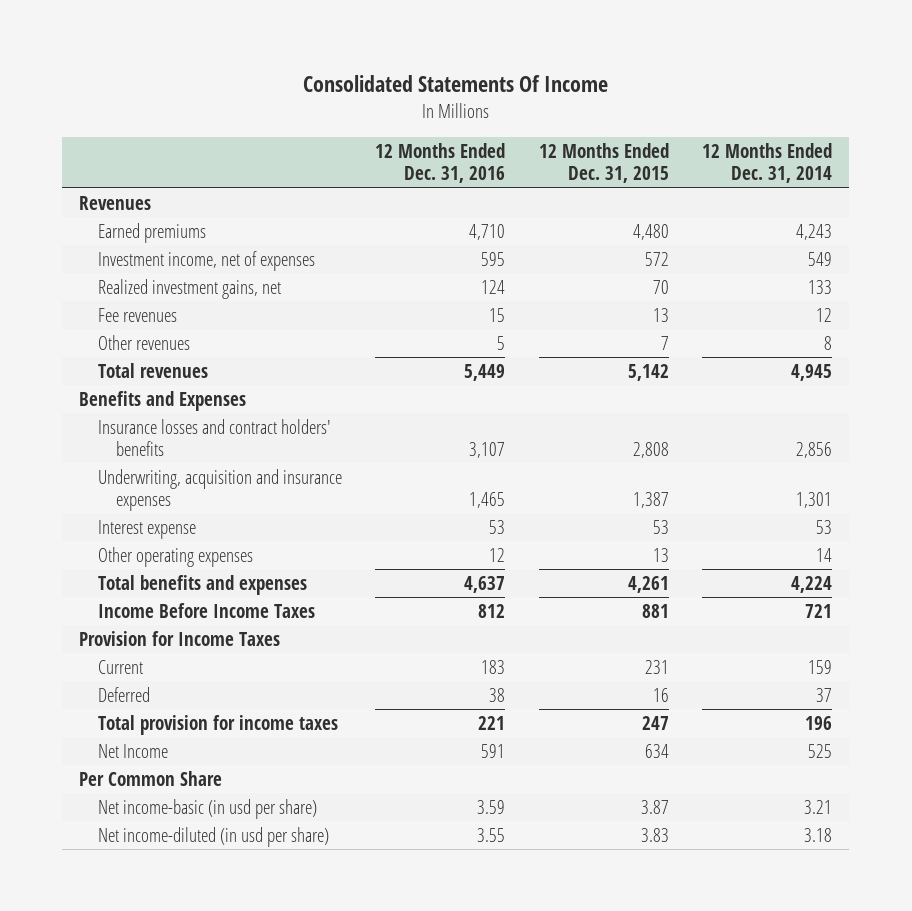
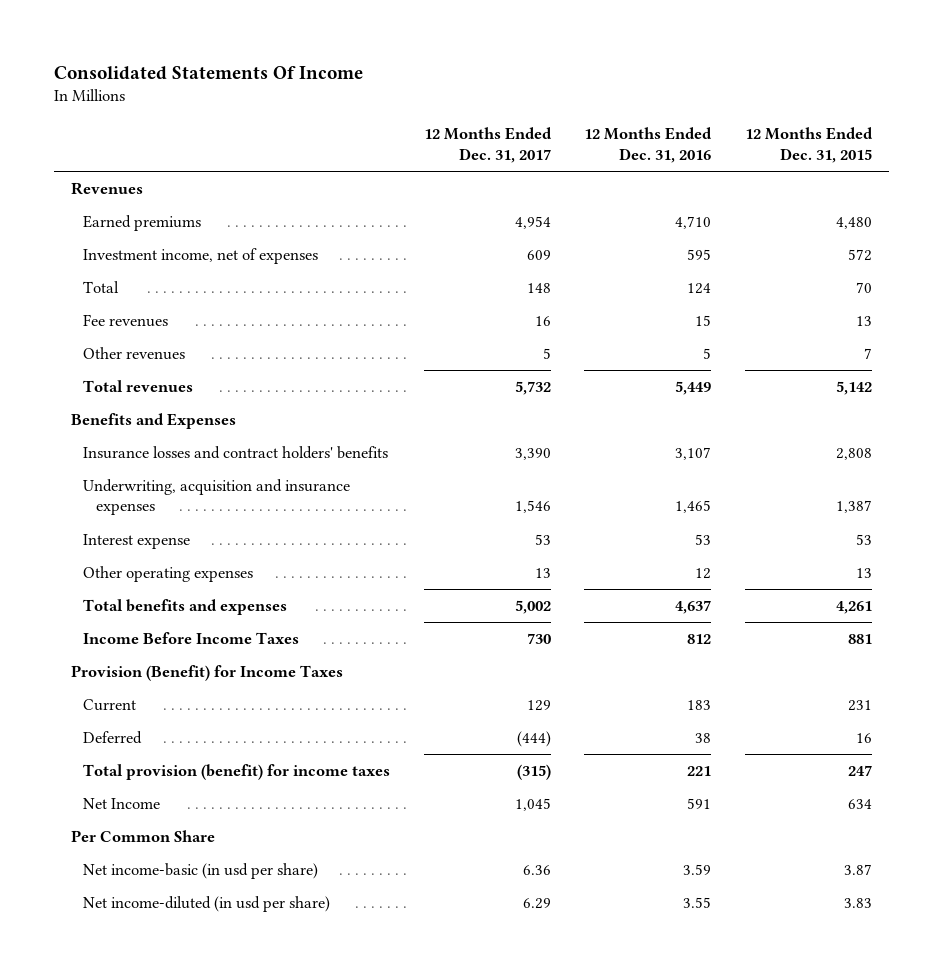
- | 12 Months Ended Dec. 31, 2016 | 12 Months Ended Dec. 31, 2015 | 12 Months Ended Dec. 31, 2014
+ | 12 Months Ended Dec. 31, 2017 | 12 Months Ended Dec. 31, 2016 | 12 Months Ended Dec. 31, 2015
- Realized investment gains, net | 124 | 70 | 133
+ Total | 148 | 124 | 70
- Provision for Income Taxes
+ Provision (Benefit) for Income Taxes
- Total provision for income taxes | 221 | 247 | 196
+ Total provision (benefit) for income taxes | (315) | 221 | 247

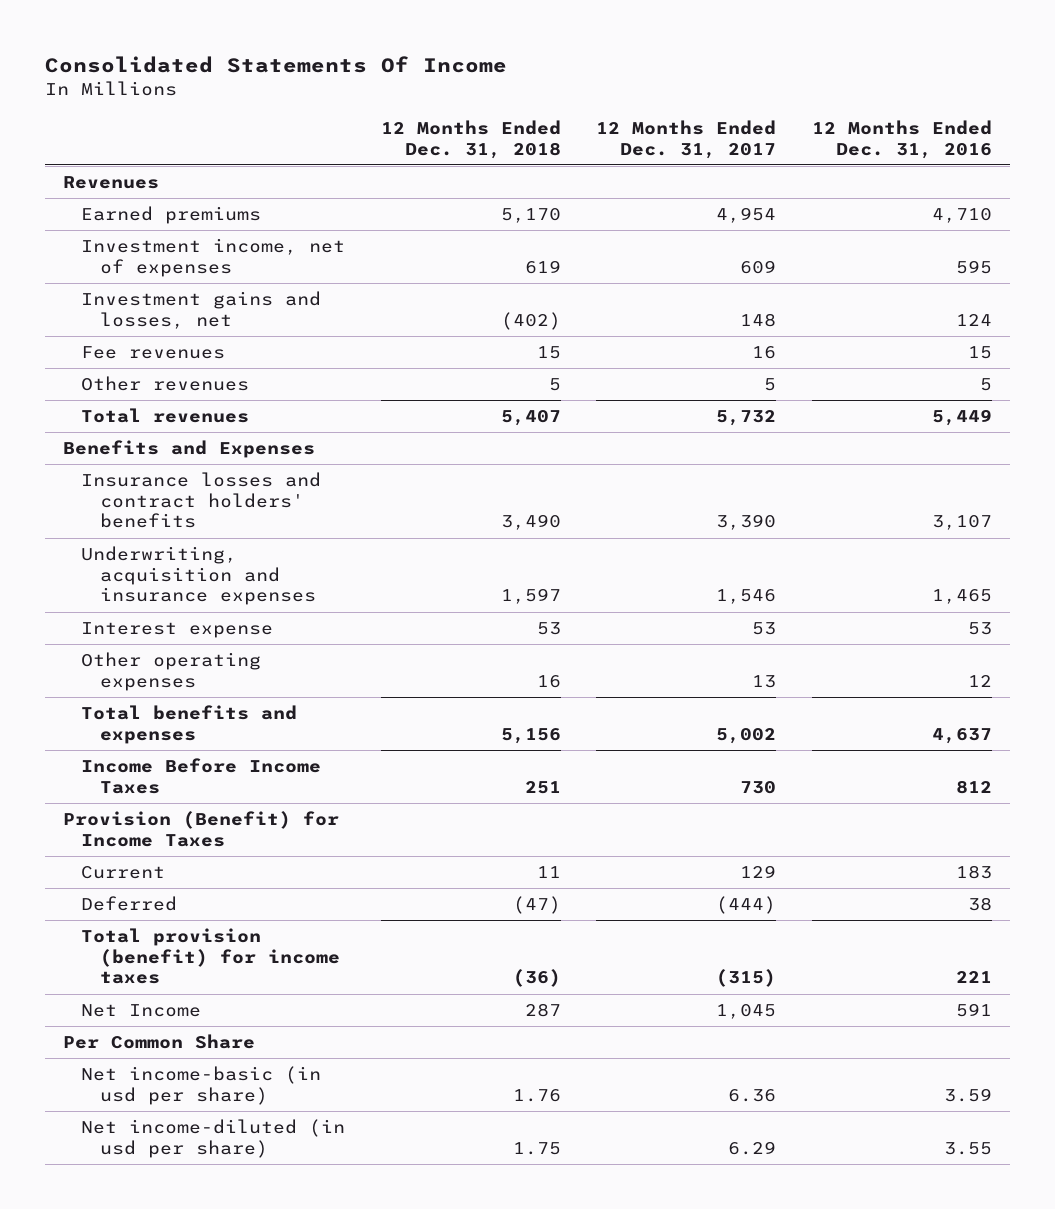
- | 12 Months Ended Dec. 31, 2017 | 12 Months Ended Dec. 31, 2016 | 12 Months Ended Dec. 31, 2015
+ | 12 Months Ended Dec. 31, 2018 | 12 Months Ended Dec. 31, 2017 | 12 Months Ended Dec. 31, 2016
- Total | 148 | 124 | 70
+ Investment gains and losses, net | (402) | 148 | 124

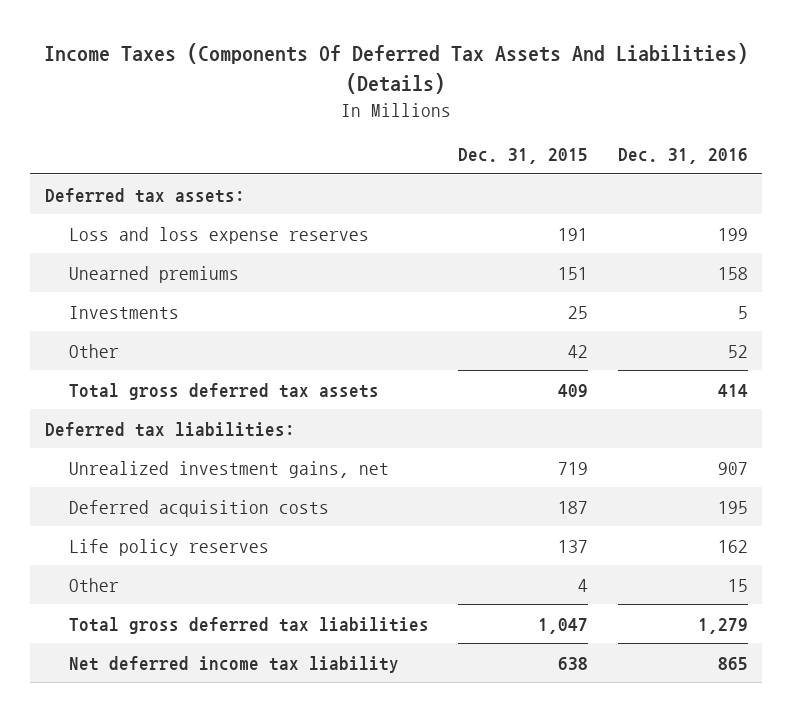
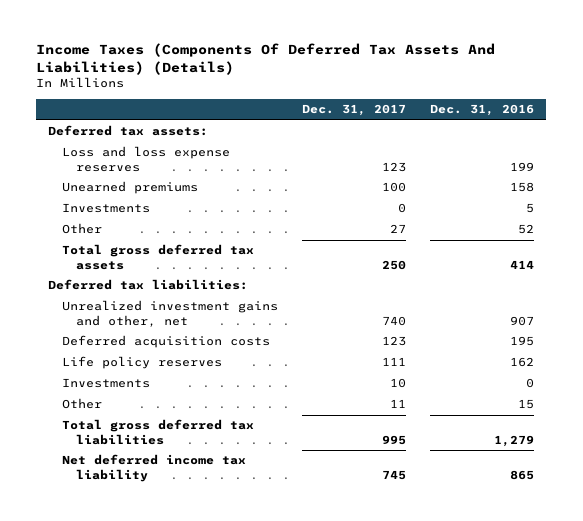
- | Dec. 31, 2015 | Dec. 31, 2016
+ | Dec. 31, 2017 | Dec. 31, 2016
- Unrealized investment gains, net | 719 | 907
+ Unrealized investment gains and other, net | 740 | 907
+ Investments | 10 | 0

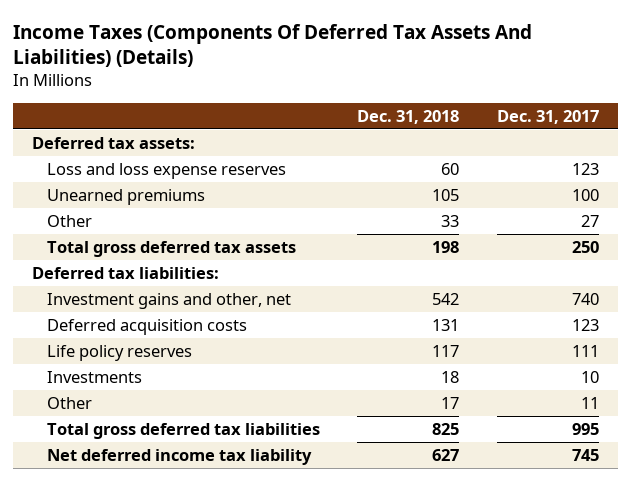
- | Dec. 31, 2017 | Dec. 31, 2016
+ | Dec. 31, 2018 | Dec. 31, 2017
- Investments | 0 | 5
- Unrealized investment gains and other, net | 740 | 907
+ Investment gains and other, net | 542 | 740

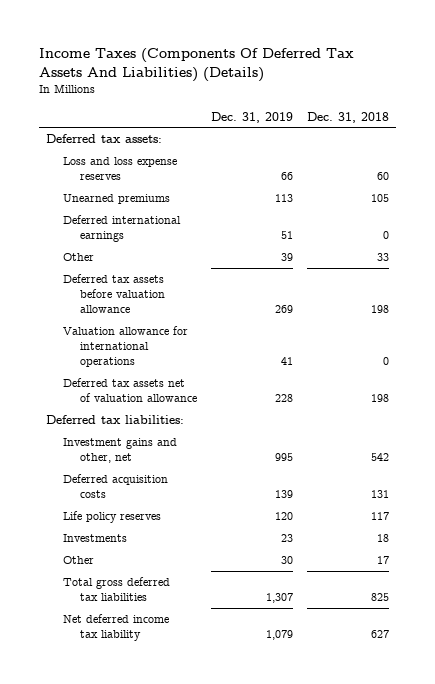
- | Dec. 31, 2018 | Dec. 31, 2017
+ | Dec. 31, 2019 | Dec. 31, 2018
+ Deferred international earnings | 51 | 0
- Total gross deferred tax assets | 198 | 250
+ Deferred tax assets before valuation allowance | 269 | 198
+ Valuation allowance for international operations | 41 | 0
+ Deferred tax assets net of valuation allowance | 228 | 198

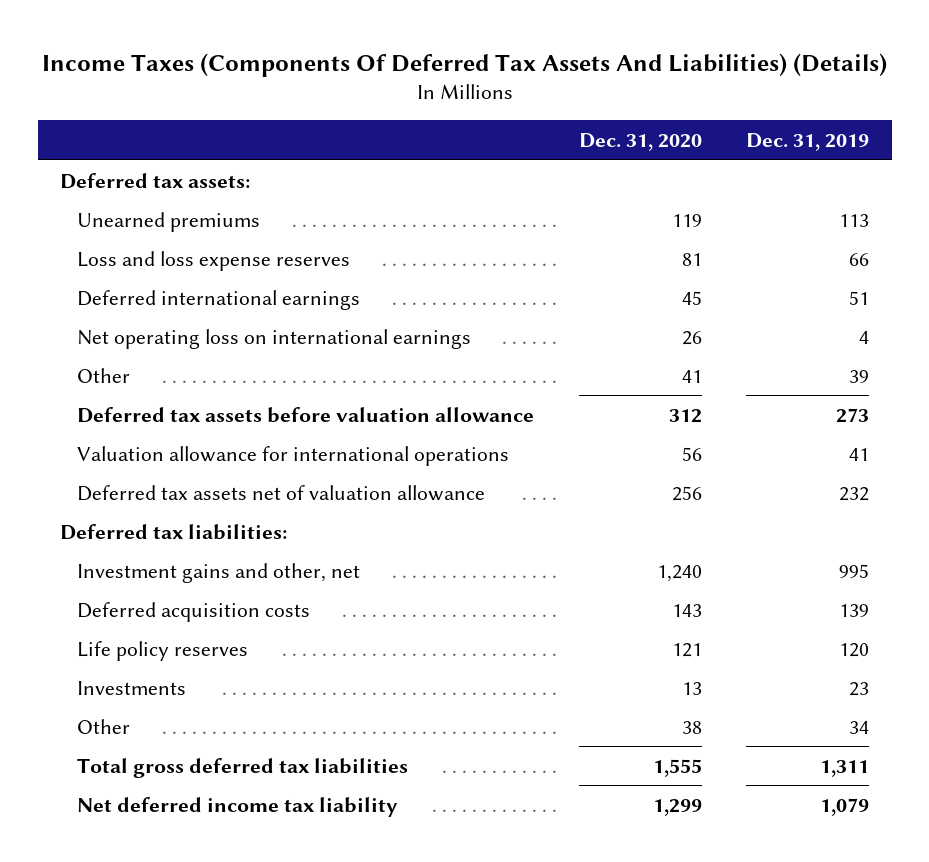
- | Dec. 31, 2019 | Dec. 31, 2018
+ | Dec. 31, 2020 | Dec. 31, 2019
moved down: Loss and loss expense reserves | 81 | 66
+ Net operating loss on international earnings | 26 | 4
- Deferred tax assets before valuation allowance | 269 | 198
+ Deferred tax assets before valuation allowance | 312 | 273
- Deferred tax assets net of valuation allowance | 228 | 198
+ Deferred tax assets net of valuation allowance | 256 | 232
- Other | 30 | 17
- Total gross deferred tax liabilities | 1,307 | 825
+ Other | 38 | 34
+ Total gross deferred tax liabilities | 1,555 | 1,311

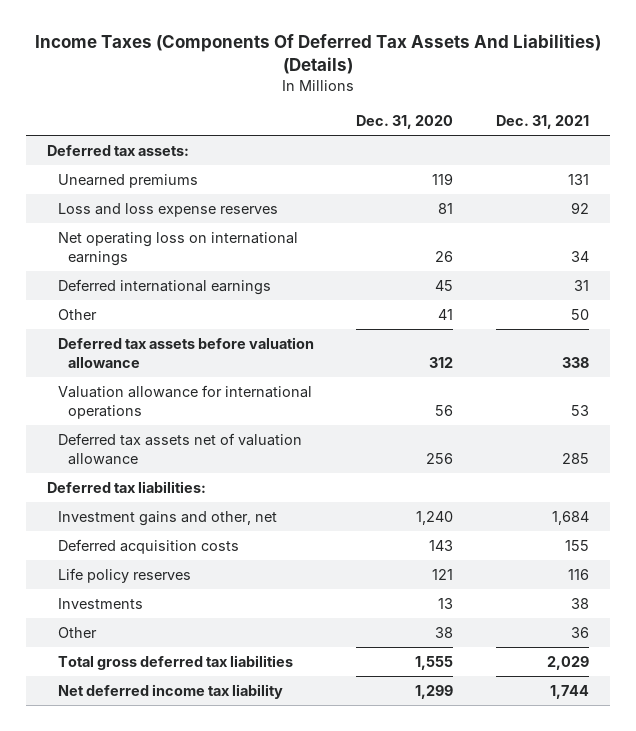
- | Dec. 31, 2020 | Dec. 31, 2019
+ | Dec. 31, 2020 | Dec. 31, 2021
moved down: Deferred international earnings | 45 | 31

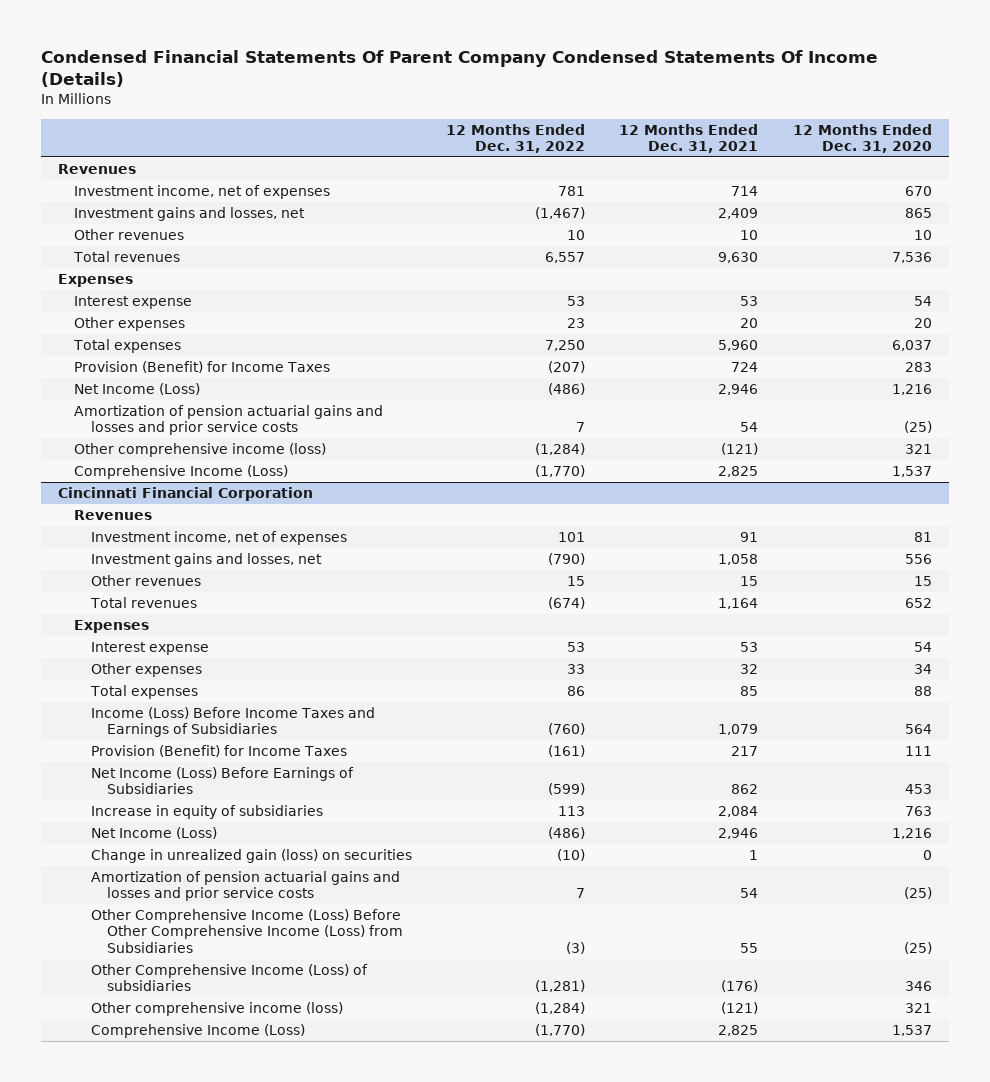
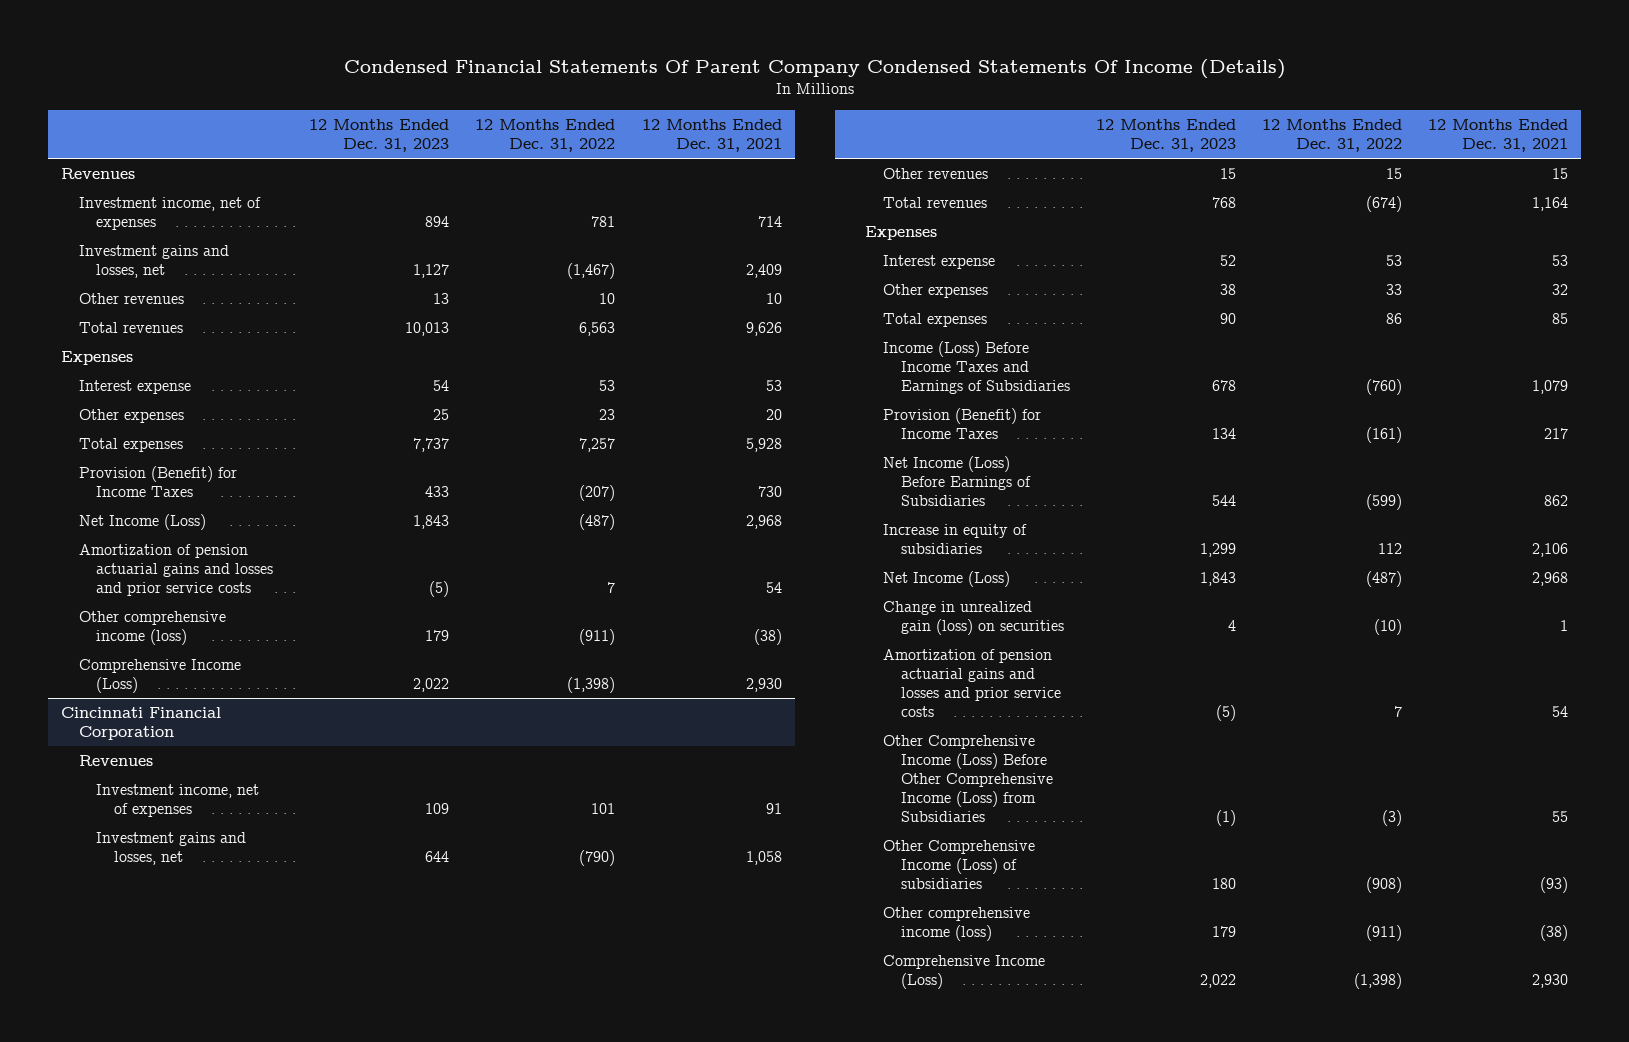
- | 12 Months Ended Dec. 31, 2022 | 12 Months Ended Dec. 31, 2021 | 12 Months Ended Dec. 31, 2020
+ | 12 Months Ended Dec. 31, 2023 | 12 Months Ended Dec. 31, 2022 | 12 Months Ended Dec. 31, 2021
- Total revenues | 6,557 | 9,630 | 7,536
+ Total revenues | 10,013 | 6,563 | 9,626
- Total expenses | 7,250 | 5,960 | 6,037
- Provision (Benefit) for Income Taxes | (207) | 724 | 283
- Net Income (Loss) | (486) | 2,946 | 1,216
+ Total expenses | 7,737 | 7,257 | 5,928
+ Provision (Benefit) for Income Taxes | 433 | (207) | 730
+ Net Income (Loss) | 1,843 | (487) | 2,968
- Other comprehensive income (loss) | (1,284) | (121) | 321
- Comprehensive Income (Loss) | (1,770) | 2,825 | 1,537
+ Other comprehensive income (loss) | 179 | (911) | (38)
+ Comprehensive Income (Loss) | 2,022 | (1,398) | 2,930
@ Cincinnati Financial Corporation
- Increase in equity of subsidiaries | 113 | 2,084 | 763
- Net Income (Loss) | (486) | 2,946 | 1,216
+ Increase in equity of subsidiaries | 1,299 | 112 | 2,106
+ Net Income (Loss) | 1,843 | (487) | 2,968
- Other Comprehensive Income (Loss) of subsidiaries | (1,281) | (176) | 346
- Other comprehensive income (loss) | (1,284) | (121) | 321
- Comprehensive Income (Loss) | (1,770) | 2,825 | 1,537
+ Other Comprehensive Income (Loss) of subsidiaries | 180 | (908) | (93)
+ Other comprehensive income (loss) | 179 | (911) | (38)
+ Comprehensive Income (Loss) | 2,022 | (1,398) | 2,930

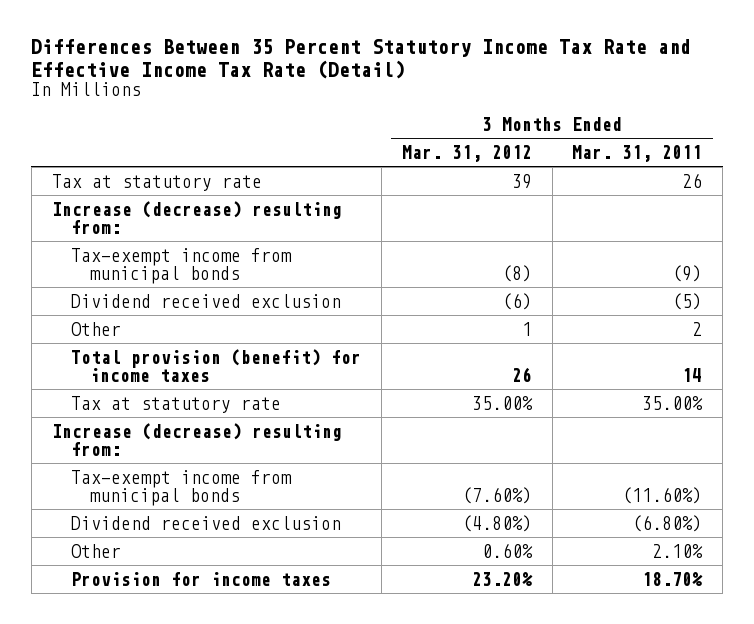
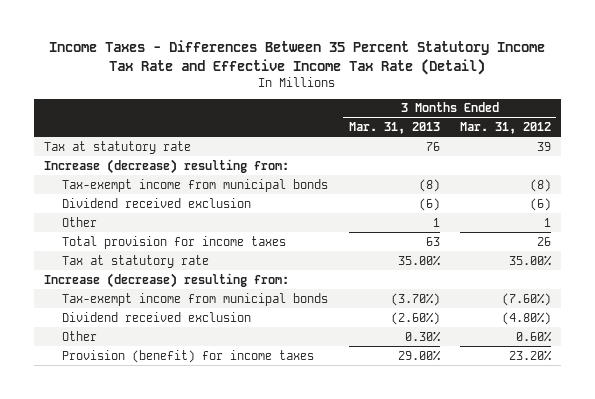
- Differences Between 35 Percent Statutory Income Tax Rate and Effective Income Tax Rate (Detail)
+ Income Taxes - Differences Between 35 Percent Statutory Income Tax Rate and Effective Income Tax Rate (Detail)
- | 3 Months Ended Mar. 31, 2012 | 3 Months Ended Mar. 31, 2011
+ | 3 Months Ended Mar. 31, 2013 | 3 Months Ended Mar. 31, 2012
- Total provision (benefit) for income taxes | 26 | 14
+ Total provision for income taxes | 63 | 26
- Provision for income taxes | 23.20% | 18.70%
+ Provision (benefit) for income taxes | 29.00% | 23.20%

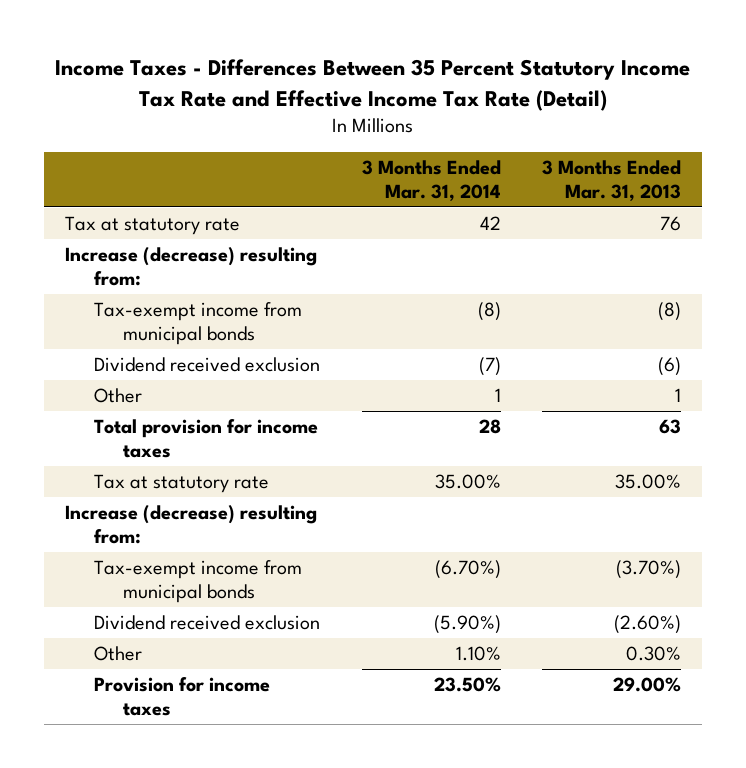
- | 3 Months Ended Mar. 31, 2013 | 3 Months Ended Mar. 31, 2012
+ | 3 Months Ended Mar. 31, 2014 | 3 Months Ended Mar. 31, 2013
- Provision (benefit) for income taxes | 29.00% | 23.20%
+ Provision for income taxes | 23.50% | 29.00%

